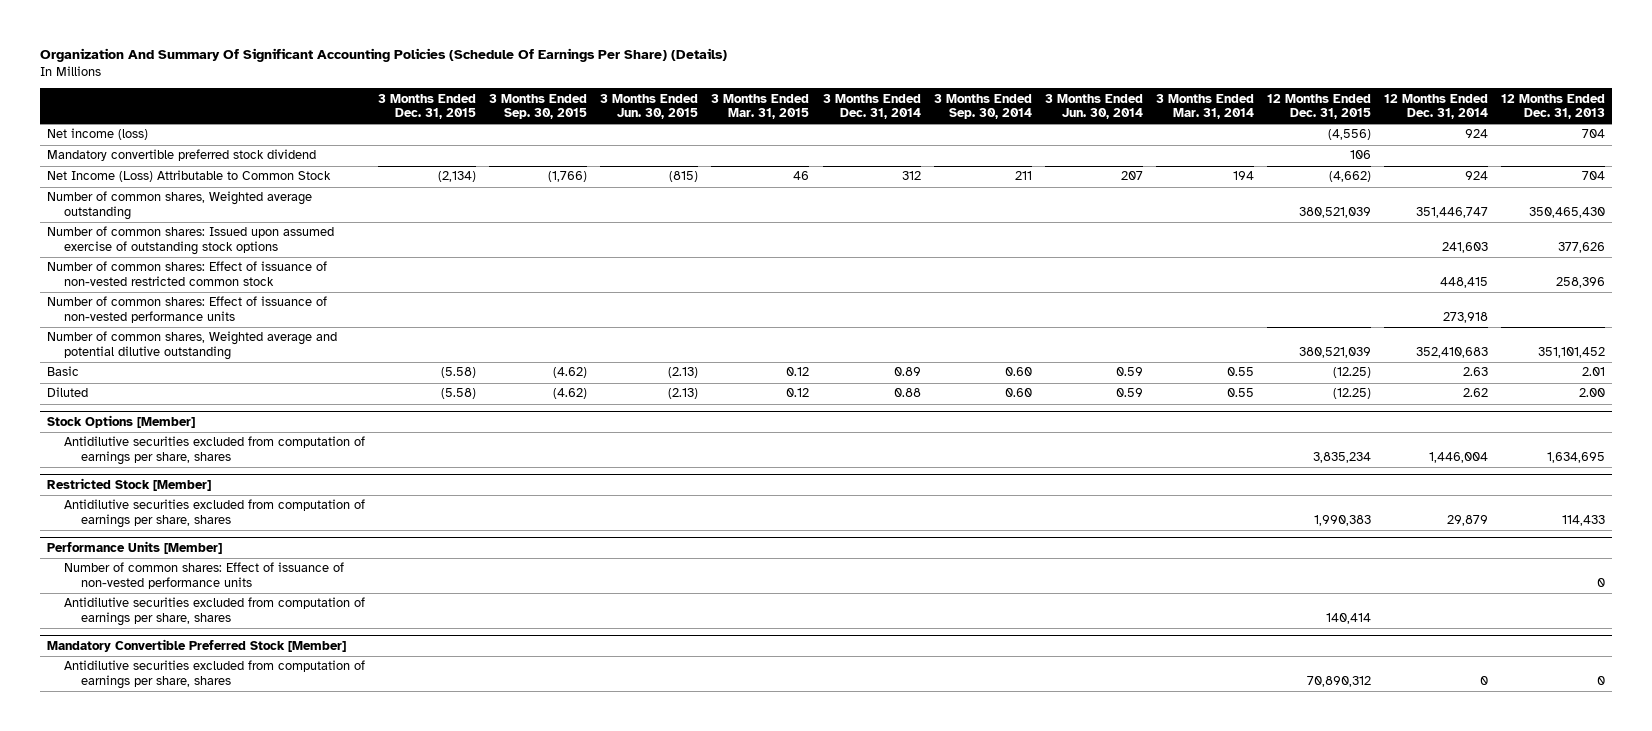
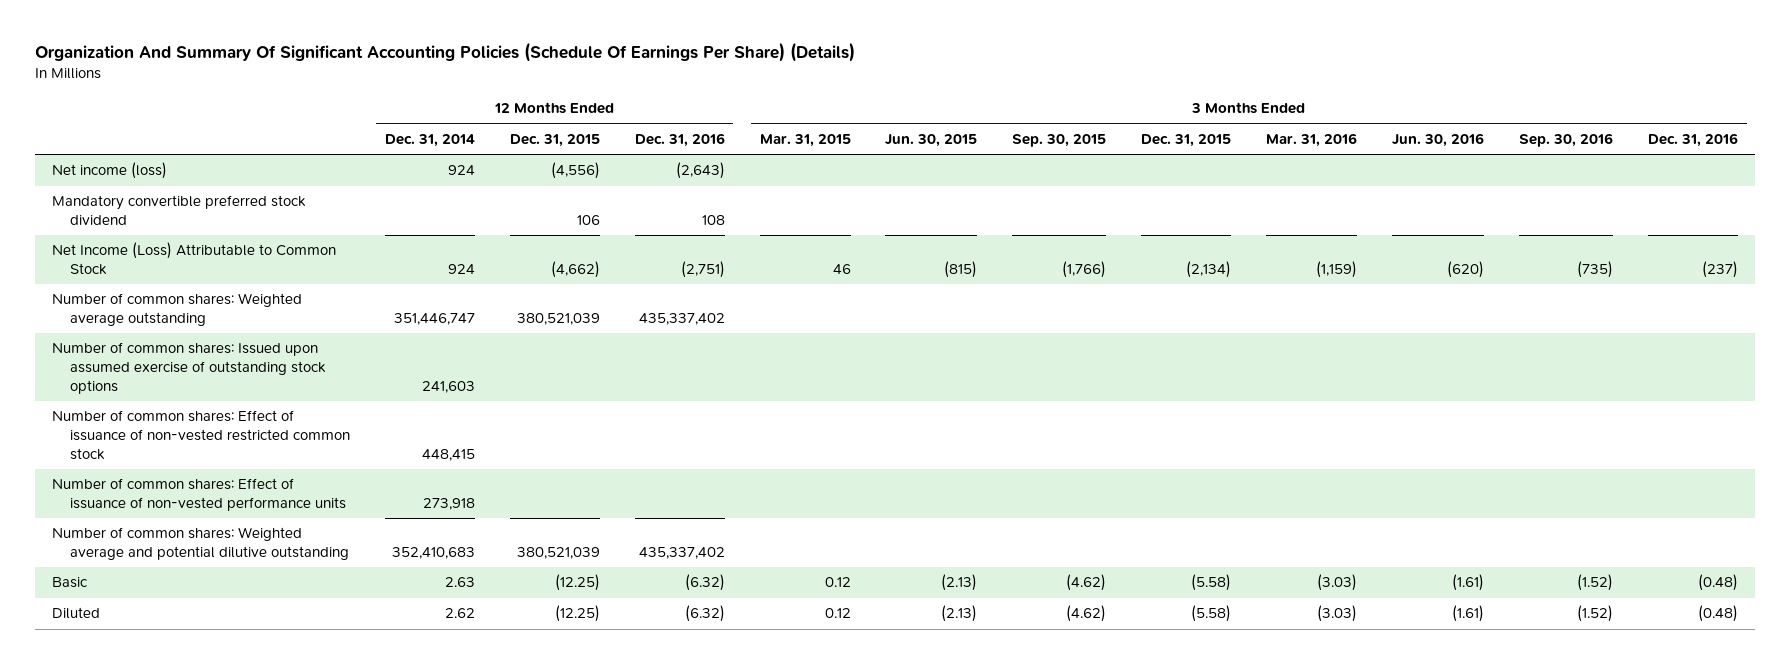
- | 3 Months Ended Dec. 31, 2015 | 3 Months Ended Sep. 30, 2015 | 3 Months Ended Jun. 30, 2015 | 3 Months Ended Mar. 31, 2015 | 3 Months Ended Dec. 31, 2014 | 3 Months Ended Sep. 30, 2014 | 3 Months Ended Jun. 30, 2014 | 3 Months Ended Mar. 31, 2014 | 12 Months Ended Dec. 31, 2015 | 12 Months Ended Dec. 31, 2014 | 12 Months Ended Dec. 31, 2013
+ | 12 Months Ended Dec. 31, 2014 | 12 Months Ended Dec. 31, 2015 | 12 Months Ended Dec. 31, 2016 | 3 Months Ended Mar. 31, 2015 | 3 Months Ended Jun. 30, 2015 | 3 Months Ended Sep. 30, 2015 | 3 Months Ended Dec. 31, 2015 | 3 Months Ended Mar. 31, 2016 | 3 Months Ended Jun. 30, 2016 | 3 Months Ended Sep. 30, 2016 | 3 Months Ended Dec. 31, 2016
- Number of common shares, Weighted average outstanding | | | | | | | | | 380,521,039 | 351,446,747 | 350,465,430
+ Number of common shares: Weighted average outstanding | 351,446,747 | 380,521,039 | 435,337,402 | | | | | | | |
- Number of common shares, Weighted average and potential dilutive outstanding | | | | | | | | | 380,521,039 | 352,410,683 | 351,101,452
+ Number of common shares: Weighted average and potential dilutive outstanding | 352,410,683 | 380,521,039 | 435,337,402 | | | | | | | |
- Stock Options [Member]
- Antidilutive securities excluded from computation of earnings per share, shares | | | | | | | | | 3,835,234 | 1,446,004 | 1,634,695
- Restricted Stock [Member]
- Antidilutive securities excluded from computation of earnings per share, shares | | | | | | | | | 1,990,383 | 29,879 | 114,433
- Performance Units [Member]
- Number of common shares: Effect of issuance of non-vested performance units | | | | | | | | | | | 0
- Antidilutive securities excluded from computation of earnings per share, shares | | | | | | | | | 140,414 | |
- Mandatory Convertible Preferred Stock [Member]
- Antidilutive securities excluded from computation of earnings per share, shares | | | | | | | | | 70,890,312 | 0 | 0

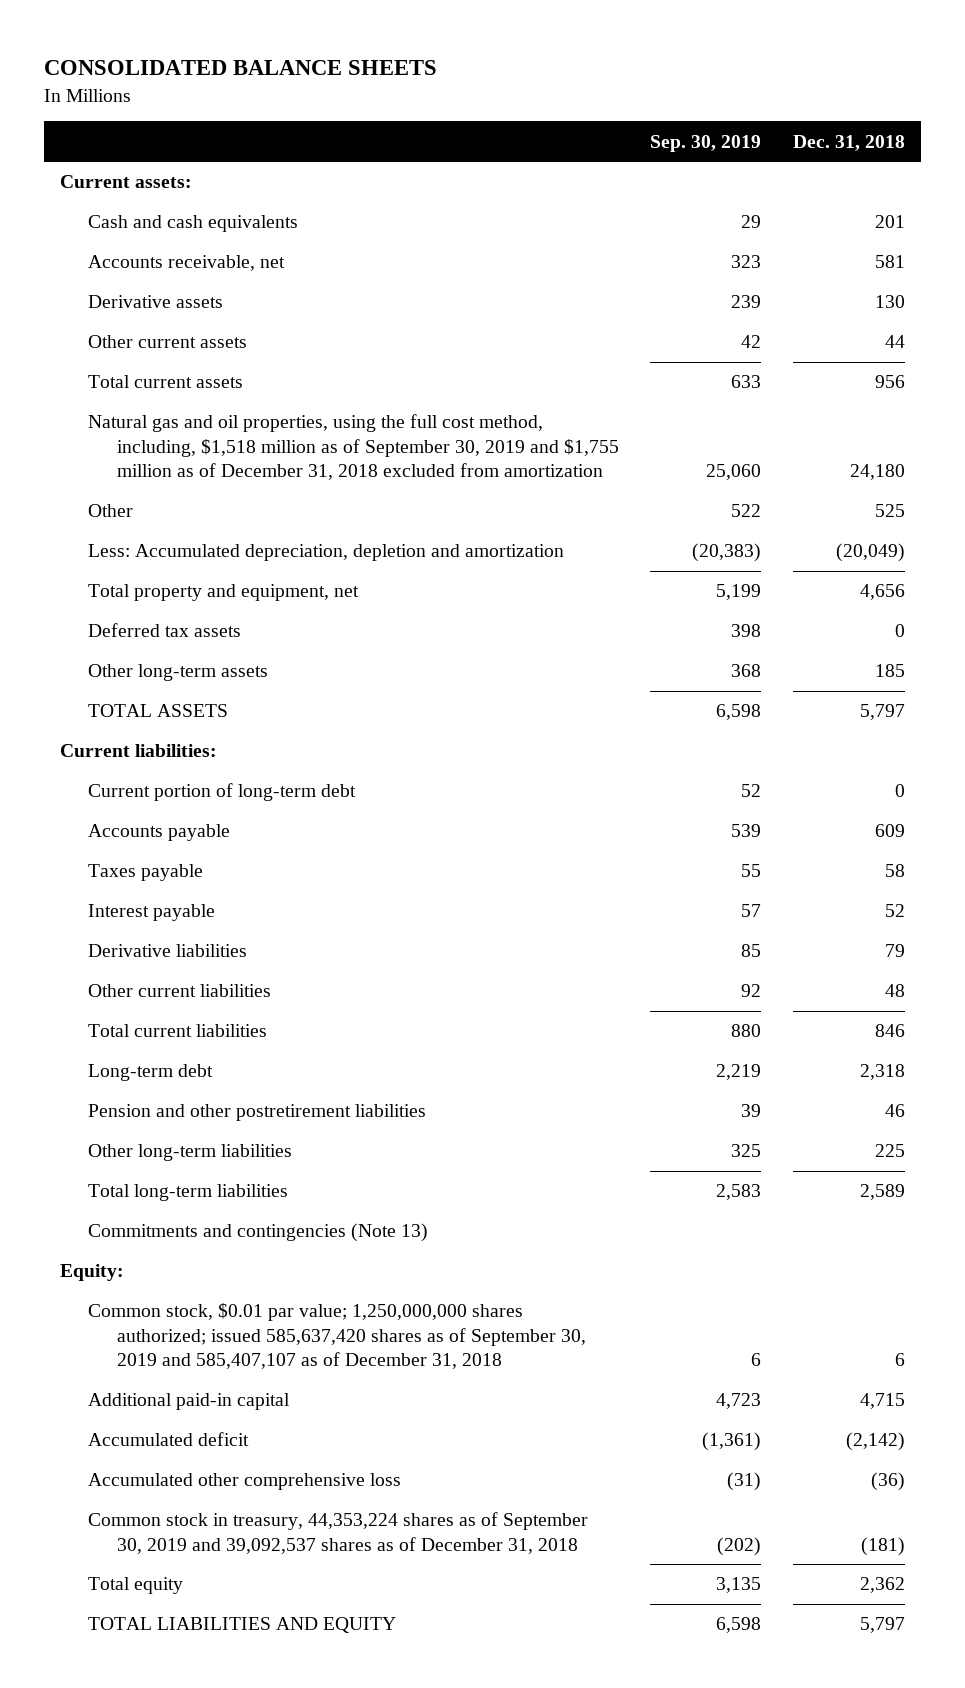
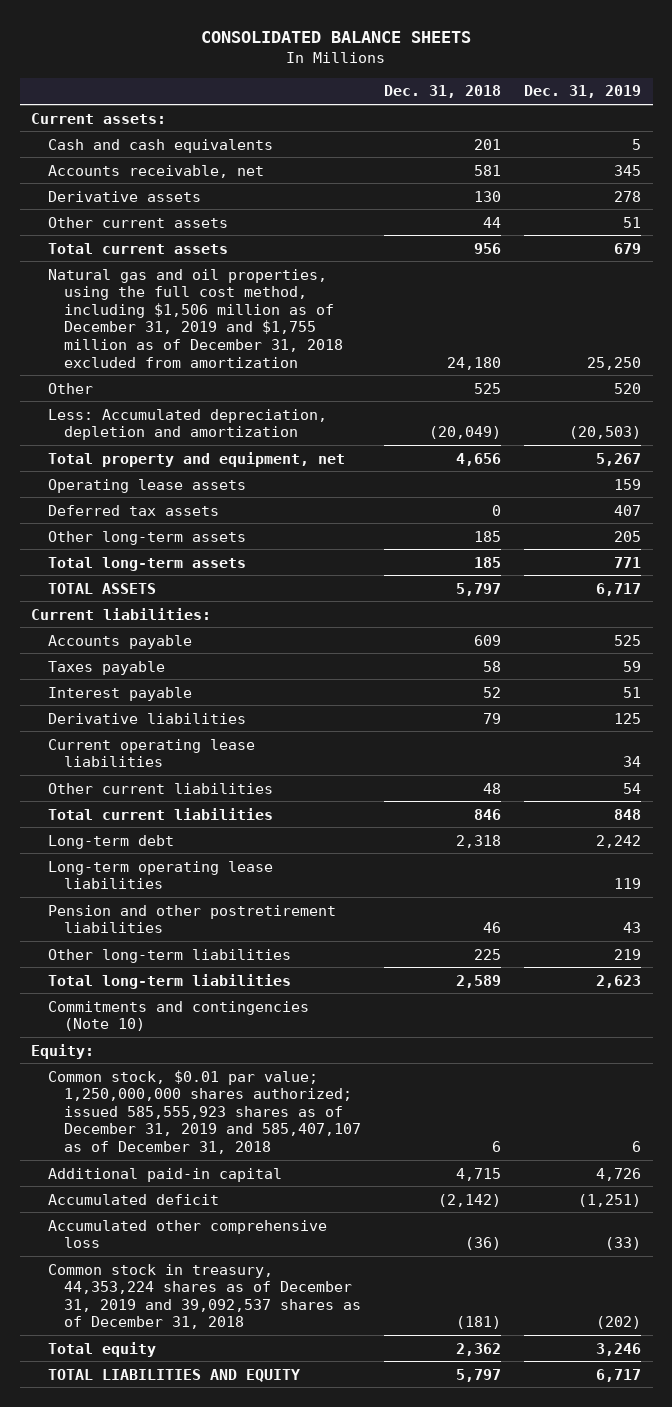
- | Sep. 30, 2019 | Dec. 31, 2018
+ | Dec. 31, 2018 | Dec. 31, 2019
- Natural gas and oil properties, using the full cost method, including, $1,518 million as of September 30, 2019 and $1,755 million as of December 31, 2018 excluded from amortization | 25,060 | 24,180
+ Natural gas and oil properties, using the full cost method, including $1,506 million as of December 31, 2019 and $1,755 million as of December 31, 2018 excluded from amortization | 24,180 | 25,250
+ Operating lease assets | | 159
+ Total long-term assets | 185 | 771
- Current portion of long-term debt | 52 | 0
+ Current operating lease liabilities | | 34
+ Long-term operating lease liabilities | | 119
- Commitments and contingencies (Note 13)
+ Commitments and contingencies (Note 10)
- Common stock, $0.01 par value; 1,250,000,000 shares authorized; issued 585,637,420 shares as of September 30, 2019 and 585,407,107 as of December 31, 2018 | 6 | 6
+ Common stock, $0.01 par value; 1,250,000,000 shares authorized; issued 585,555,923 shares as of December 31, 2019 and 585,407,107 as of December 31, 2018 | 6 | 6
- Common stock in treasury, 44,353,224 shares as of September 30, 2019 and 39,092,537 shares as of December 31, 2018 | (202) | (181)
+ Common stock in treasury, 44,353,224 shares as of December 31, 2019 and 39,092,537 shares as of December 31, 2018 | (181) | (202)

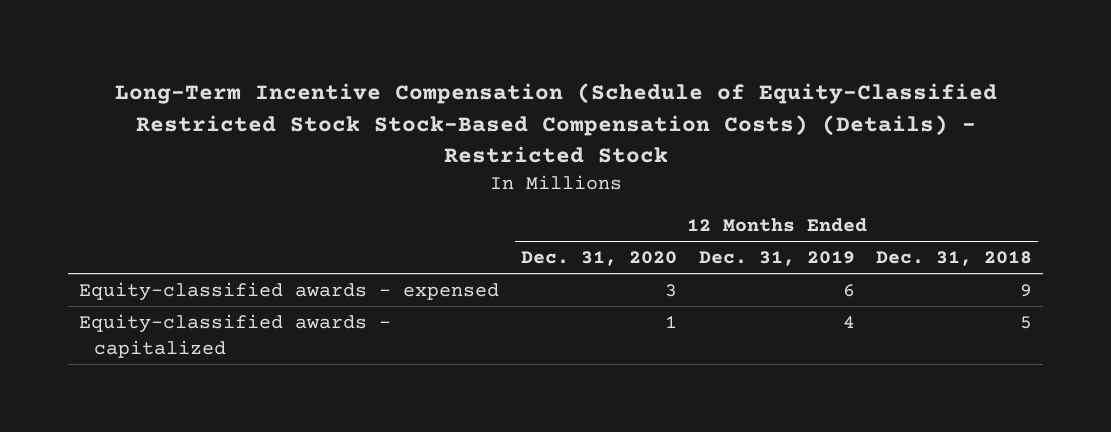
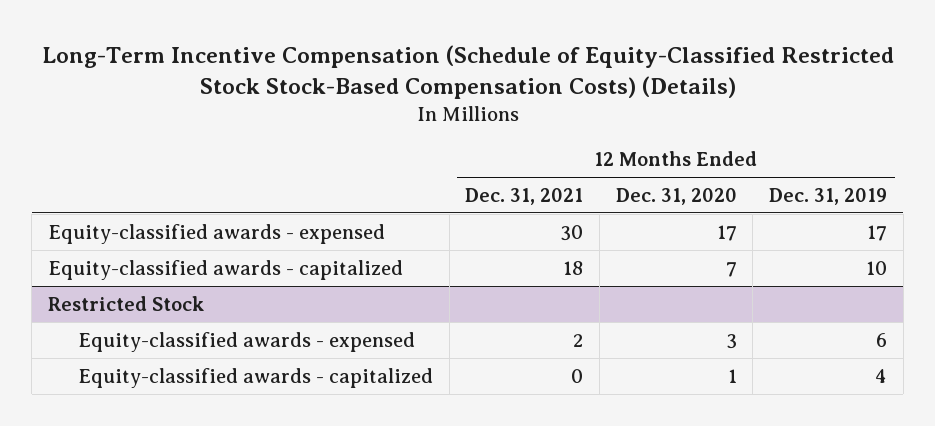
- Long-Term Incentive Compensation (Schedule of Equity-Classified Restricted Stock Stock-Based Compensation Costs) (Details) - Restricted Stock
+ Long-Term Incentive Compensation (Schedule of Equity-Classified Restricted Stock Stock-Based Compensation Costs) (Details)
- | 12 Months Ended Dec. 31, 2020 | 12 Months Ended Dec. 31, 2019 | 12 Months Ended Dec. 31, 2018
+ | 12 Months Ended Dec. 31, 2021 | 12 Months Ended Dec. 31, 2020 | 12 Months Ended Dec. 31, 2019
+ Equity-classified awards - expensed | 30 | 17 | 17
+ Equity-classified awards - capitalized | 18 | 7 | 10
+ Restricted Stock

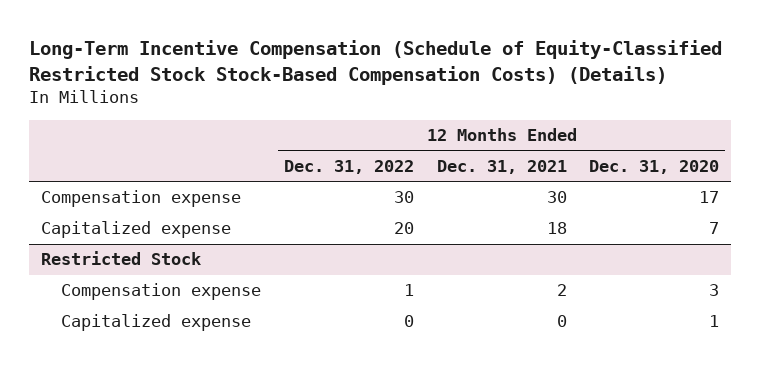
- | 12 Months Ended Dec. 31, 2021 | 12 Months Ended Dec. 31, 2020 | 12 Months Ended Dec. 31, 2019
+ | 12 Months Ended Dec. 31, 2022 | 12 Months Ended Dec. 31, 2021 | 12 Months Ended Dec. 31, 2020
- Equity-classified awards - expensed | 30 | 17 | 17
- Equity-classified awards - capitalized | 18 | 7 | 10
+ Compensation expense | 30 | 30 | 17
+ Capitalized expense | 20 | 18 | 7
@ Restricted Stock
- Equity-classified awards - expensed | 2 | 3 | 6
- Equity-classified awards - capitalized | 0 | 1 | 4
+ Compensation expense | 1 | 2 | 3
+ Capitalized expense | 0 | 0 | 1

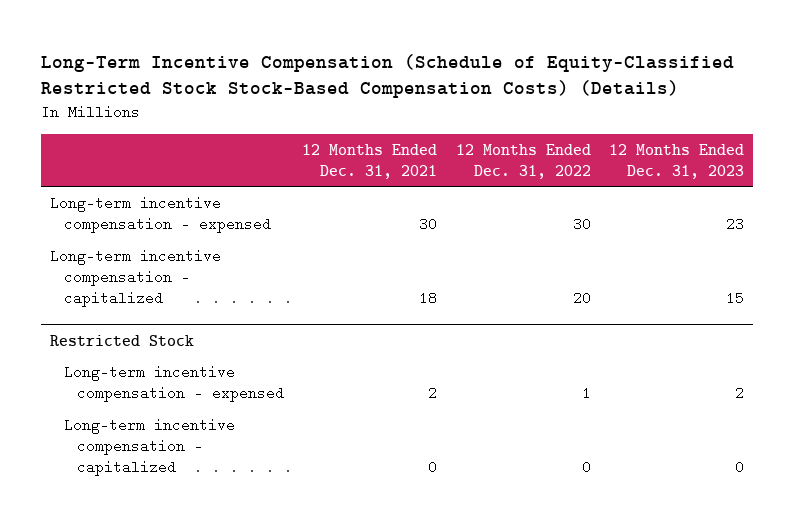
- | 12 Months Ended Dec. 31, 2022 | 12 Months Ended Dec. 31, 2021 | 12 Months Ended Dec. 31, 2020
+ | 12 Months Ended Dec. 31, 2021 | 12 Months Ended Dec. 31, 2022 | 12 Months Ended Dec. 31, 2023
- Compensation expense | 30 | 30 | 17
- Capitalized expense | 20 | 18 | 7
+ Long-term incentive compensation - expensed | 30 | 30 | 23
+ Long-term incentive compensation - capitalized | 18 | 20 | 15
@ Restricted Stock
- Compensation expense | 1 | 2 | 3
- Capitalized expense | 0 | 0 | 1
+ Long-term incentive compensation - expensed | 2 | 1 | 2
+ Long-term incentive compensation - capitalized | 0 | 0 | 0

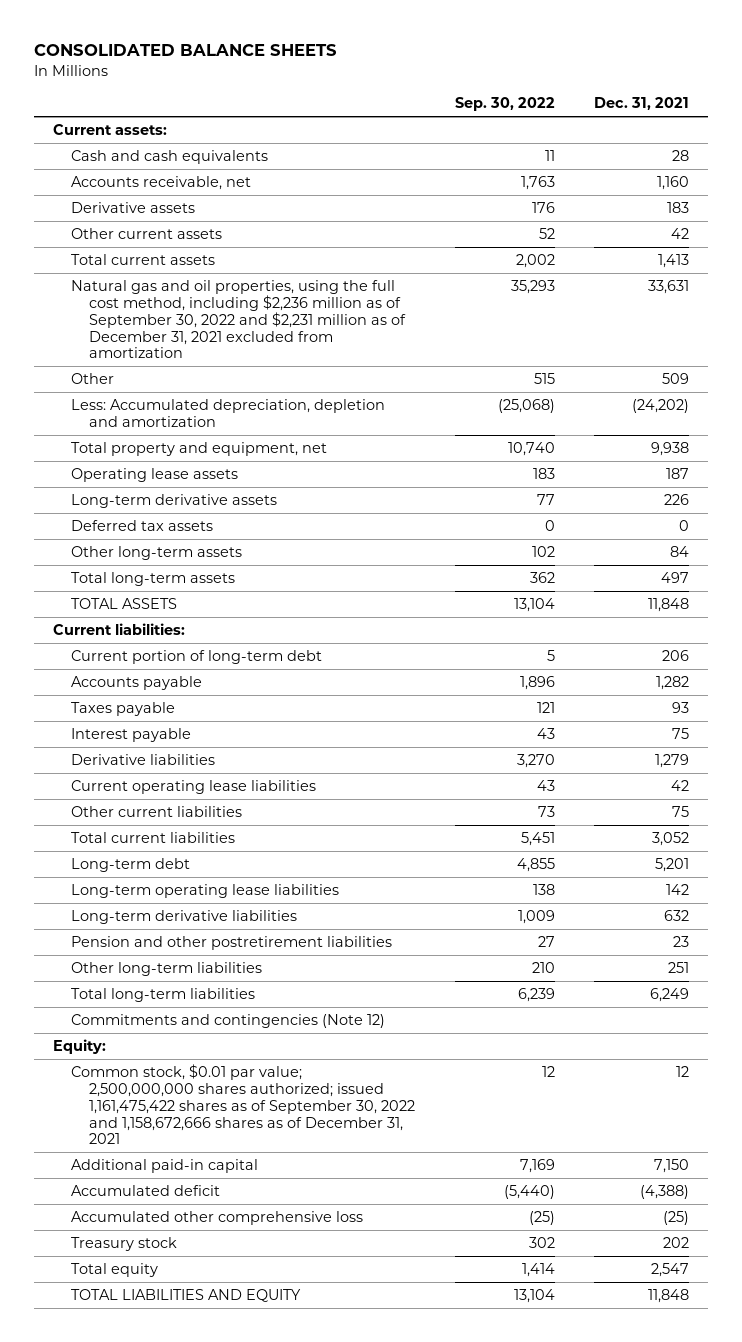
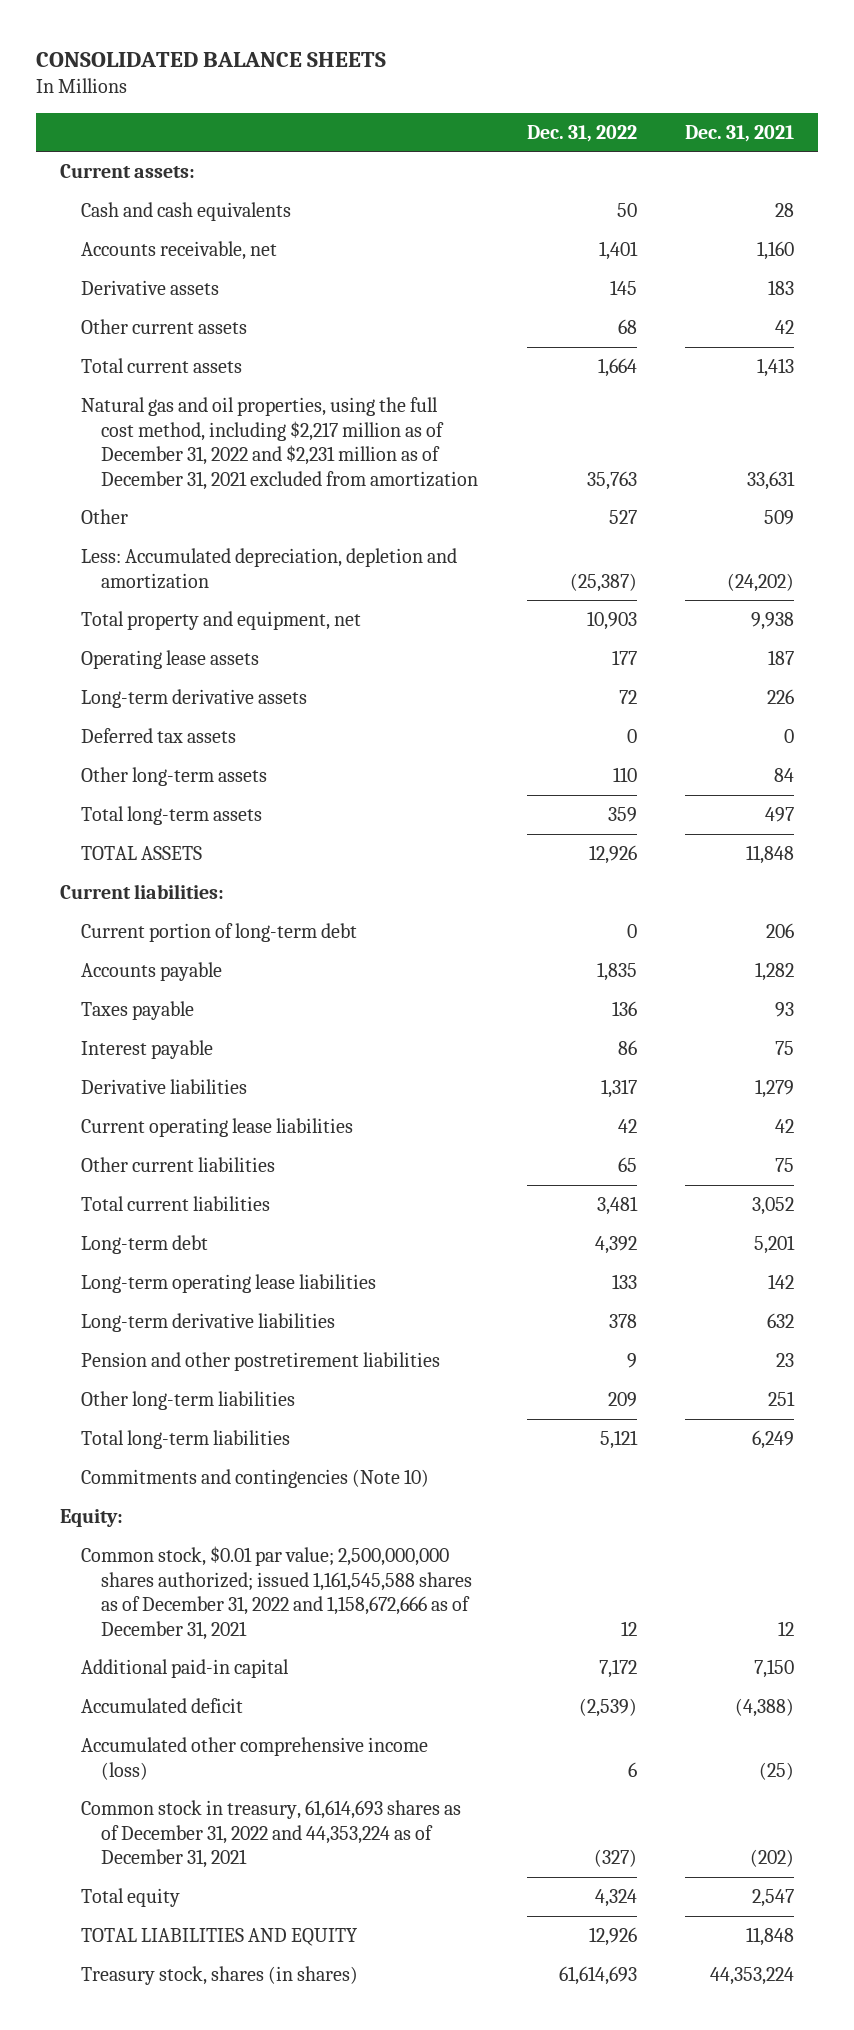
- | Sep. 30, 2022 | Dec. 31, 2021
+ | Dec. 31, 2022 | Dec. 31, 2021
- Natural gas and oil properties, using the full cost method, including $2,236 million as of September 30, 2022 and $2,231 million as of December 31, 2021 excluded from amortization | 35,293 | 33,631
+ Natural gas and oil properties, using the full cost method, including $2,217 million as of December 31, 2022 and $2,231 million as of December 31, 2021 excluded from amortization | 35,763 | 33,631
- Commitments and contingencies (Note 12)
+ Commitments and contingencies (Note 10)
- Common stock, $0.01 par value; 2,500,000,000 shares authorized; issued 1,161,475,422 shares as of September 30, 2022 and 1,158,672,666 shares as of December 31, 2021 | 12 | 12
+ Common stock, $0.01 par value; 2,500,000,000 shares authorized; issued 1,161,545,588 shares as of December 31, 2022 and 1,158,672,666 as of December 31, 2021 | 12 | 12
- Accumulated other comprehensive loss | (25) | (25)
- Treasury stock | 302 | 202
+ Accumulated other comprehensive income (loss) | 6 | (25)
+ Common stock in treasury, 61,614,693 shares as of December 31, 2022 and 44,353,224 as of December 31, 2021 | (327) | (202)
+ Treasury stock, shares (in shares) | 61,614,693 | 44,353,224

